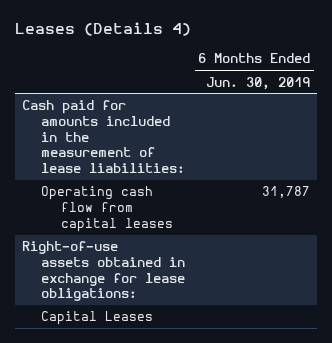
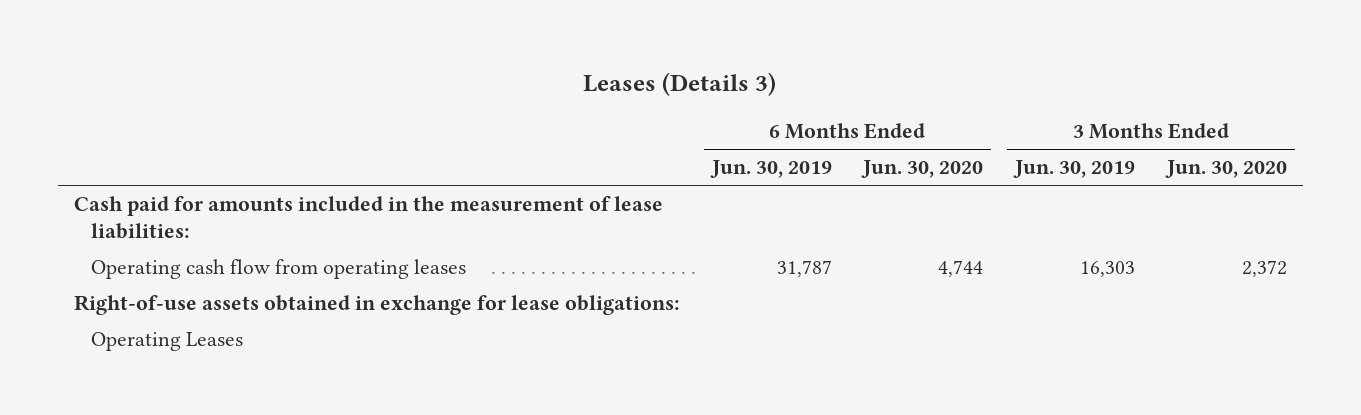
- Leases (Details 4)
+ Leases (Details 3)
- | 6 Months Ended Jun. 30, 2019
+ | 6 Months Ended Jun. 30, 2019 | 6 Months Ended Jun. 30, 2020 | 3 Months Ended Jun. 30, 2019 | 3 Months Ended Jun. 30, 2020
- Operating cash flow from capital leases | 31,787
+ Operating cash flow from operating leases | 31,787 | 4,744 | 16,303 | 2,372
- Capital Leases
+ Operating Leases

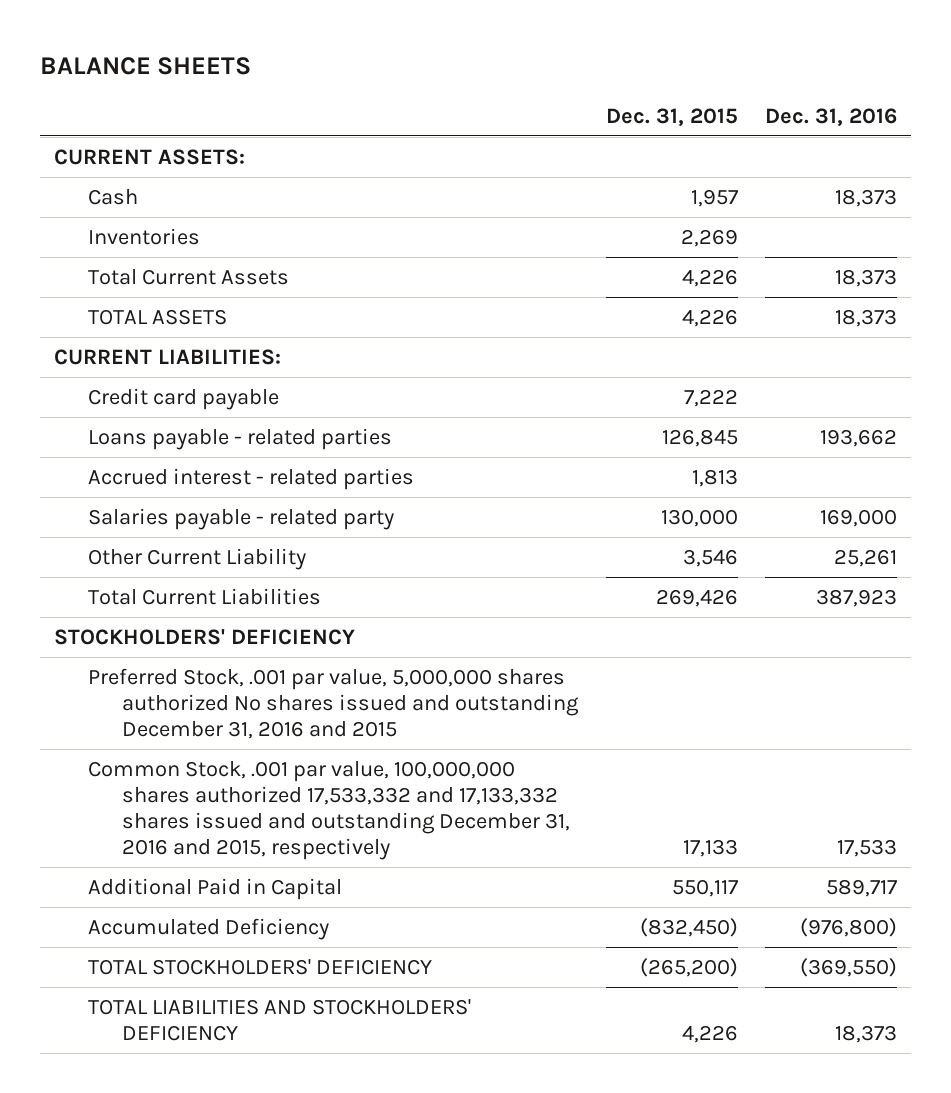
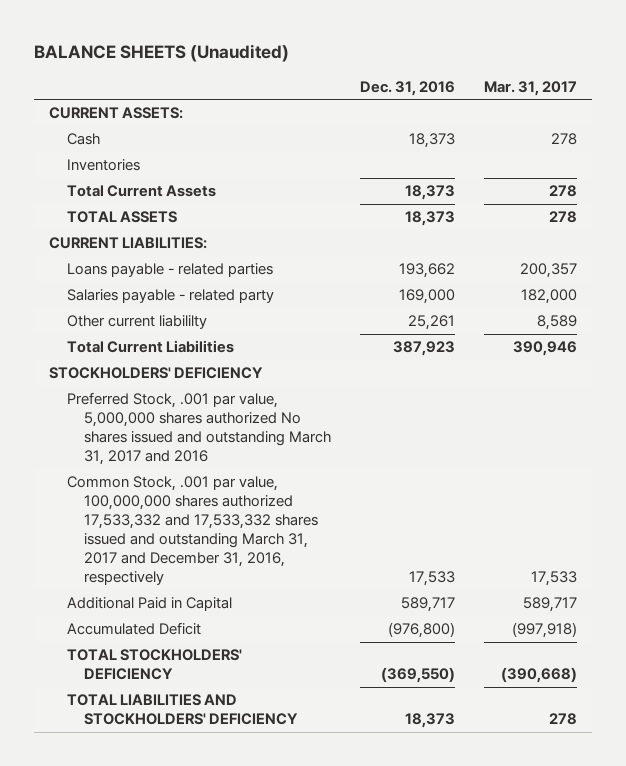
- BALANCE SHEETS
+ BALANCE SHEETS (Unaudited)
- | Dec. 31, 2015 | Dec. 31, 2016
+ | Dec. 31, 2016 | Mar. 31, 2017
- Credit card payable | 7,222 |
- Accrued interest - related parties | 1,813 |
- Other Current Liability | 3,546 | 25,261
+ Other current liabililty | 25,261 | 8,589
- Preferred Stock, .001 par value, 5,000,000 shares authorized No shares issued and outstanding December 31, 2016 and 2015
- Common Stock, .001 par value, 100,000,000 shares authorized 17,533,332 and 17,133,332 shares issued and outstanding December 31, 2016 and 2015, respectively | 17,133 | 17,533
+ Preferred Stock, .001 par value, 5,000,000 shares authorized No shares issued and outstanding March 31, 2017 and 2016
+ Common Stock, .001 par value, 100,000,000 shares authorized 17,533,332 and 17,533,332 shares issued and outstanding March 31, 2017 and December 31, 2016, respectively | 17,533 | 17,533
- Accumulated Deficiency | (832,450) | (976,800)
+ Accumulated Deficit | (976,800) | (997,918)

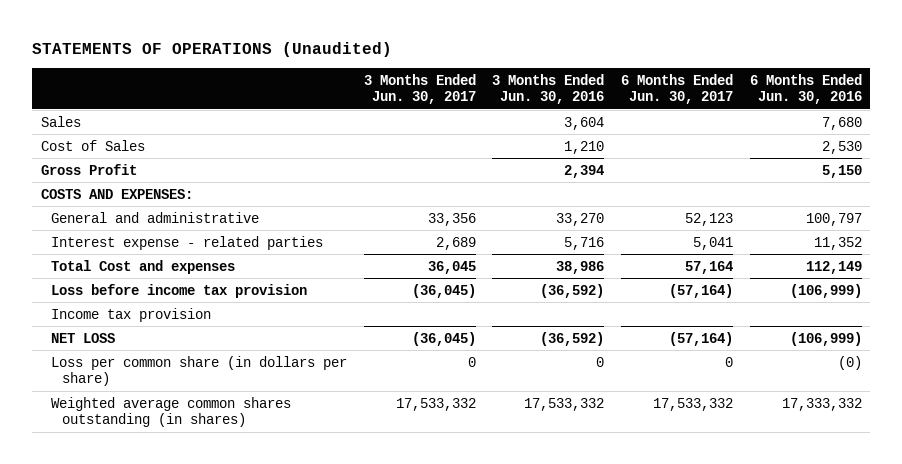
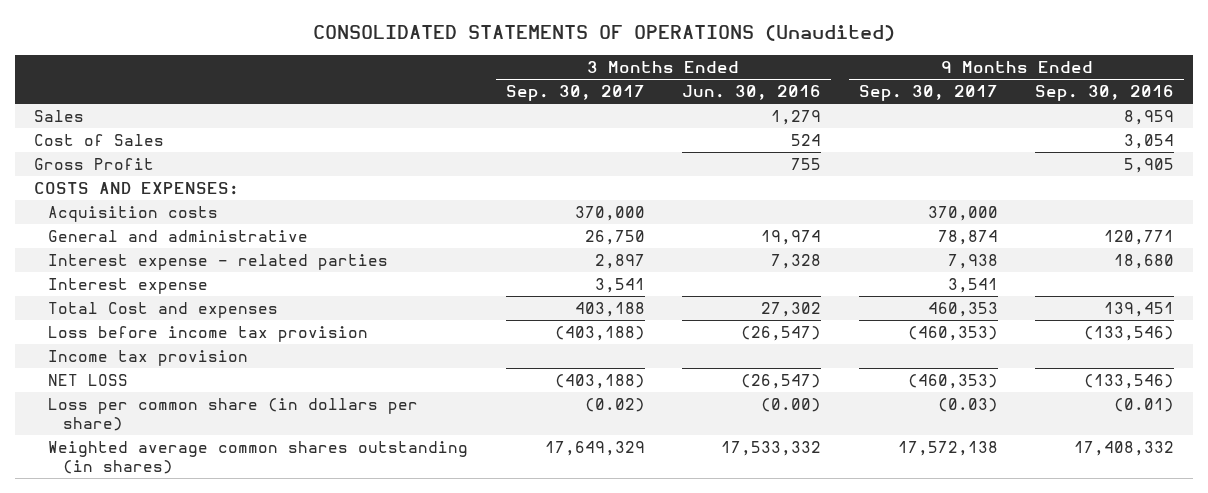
- STATEMENTS OF OPERATIONS (Unaudited)
+ CONSOLIDATED STATEMENTS OF OPERATIONS (Unaudited)
- | 3 Months Ended Jun. 30, 2017 | 3 Months Ended Jun. 30, 2016 | 6 Months Ended Jun. 30, 2017 | 6 Months Ended Jun. 30, 2016
+ | 3 Months Ended Sep. 30, 2017 | 3 Months Ended Jun. 30, 2016 | 9 Months Ended Sep. 30, 2017 | 9 Months Ended Sep. 30, 2016
- Sales | | 3,604 | | 7,680
- Cost of Sales | | 1,210 | | 2,530
- Gross Profit | | 2,394 | | 5,150
+ Sales | | 1,279 | | 8,959
+ Cost of Sales | | 524 | | 3,054
+ Gross Profit | | 755 | | 5,905
- General and administrative | 33,356 | 33,270 | 52,123 | 100,797
- Interest expense - related parties | 2,689 | 5,716 | 5,041 | 11,352
- Total Cost and expenses | 36,045 | 38,986 | 57,164 | 112,149
- Loss before income tax provision | (36,045) | (36,592) | (57,164) | (106,999)
+ Acquisition costs | 370,000 | | 370,000 |
+ General and administrative | 26,750 | 19,974 | 78,874 | 120,771
+ Interest expense - related parties | 2,897 | 7,328 | 7,938 | 18,680
+ Interest expense | 3,541 | | 3,541 |
+ Total Cost and expenses | 403,188 | 27,302 | 460,353 | 139,451
+ Loss before income tax provision | (403,188) | (26,547) | (460,353) | (133,546)
- NET LOSS | (36,045) | (36,592) | (57,164) | (106,999)
- Loss per common share (in dollars per share) | 0 | 0 | 0 | (0)
+ NET LOSS | (403,188) | (26,547) | (460,353) | (133,546)
+ Loss per common share (in dollars per share) | (0.02) | (0.00) | (0.03) | (0.01)

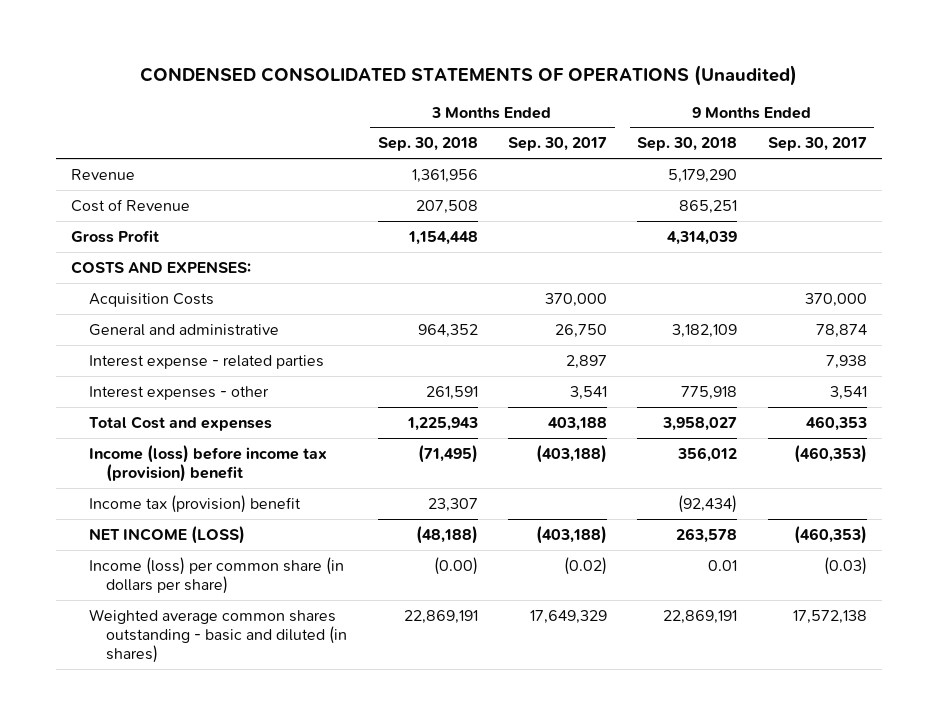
- CONSOLIDATED STATEMENTS OF OPERATIONS (Unaudited)
+ CONDENSED CONSOLIDATED STATEMENTS OF OPERATIONS (Unaudited)
- | 3 Months Ended Sep. 30, 2017 | 3 Months Ended Jun. 30, 2016 | 9 Months Ended Sep. 30, 2017 | 9 Months Ended Sep. 30, 2016
+ | 3 Months Ended Sep. 30, 2018 | 3 Months Ended Sep. 30, 2017 | 9 Months Ended Sep. 30, 2018 | 9 Months Ended Sep. 30, 2017
- Sales | | 1,279 | | 8,959
- Cost of Sales | | 524 | | 3,054
+ Revenue | 1,361,956 | | 5,179,290 |
+ Cost of Revenue | 207,508 | | 865,251 |
- Acquisition costs | 370,000 | | 370,000 |
+ Acquisition Costs | | 370,000 | | 370,000
- Interest expense | 3,541 | | 3,541 |
+ Interest expenses - other | 261,591 | 3,541 | 775,918 | 3,541
- Loss before income tax provision | (403,188) | (26,547) | (460,353) | (133,546)
- Income tax provision
- NET LOSS | (403,188) | (26,547) | (460,353) | (133,546)
- Loss per common share (in dollars per share) | (0.02) | (0.00) | (0.03) | (0.01)
- Weighted average common shares outstanding (in shares) | 17,649,329 | 17,533,332 | 17,572,138 | 17,408,332
+ Income (loss) before income tax (provision) benefit | (71,495) | (403,188) | 356,012 | (460,353)
+ Income tax (provision) benefit | 23,307 | | (92,434) |
+ NET INCOME (LOSS) | (48,188) | (403,188) | 263,578 | (460,353)
+ Income (loss) per common share (in dollars per share) | (0.00) | (0.02) | 0.01 | (0.03)
+ Weighted average common shares outstanding - basic and diluted (in shares) | 22,869,191 | 17,649,329 | 22,869,191 | 17,572,138

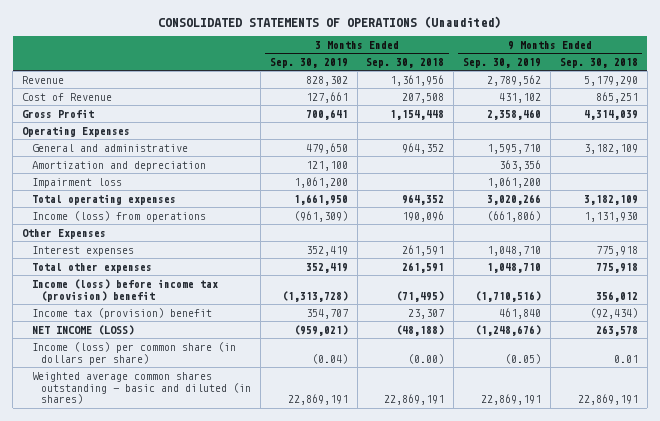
- CONDENSED CONSOLIDATED STATEMENTS OF OPERATIONS (Unaudited)
+ CONSOLIDATED STATEMENTS OF OPERATIONS (Unaudited)
- | 3 Months Ended Sep. 30, 2018 | 3 Months Ended Sep. 30, 2017 | 9 Months Ended Sep. 30, 2018 | 9 Months Ended Sep. 30, 2017
+ | 3 Months Ended Sep. 30, 2019 | 3 Months Ended Sep. 30, 2018 | 9 Months Ended Sep. 30, 2019 | 9 Months Ended Sep. 30, 2018
- COSTS AND EXPENSES:
- Acquisition Costs | | 370,000 | | 370,000
+ Operating Expenses
- Interest expense - related parties | | 2,897 | | 7,938
- Interest expenses - other | 261,591 | 3,541 | 775,918 | 3,541
- Total Cost and expenses | 1,225,943 | 403,188 | 3,958,027 | 460,353
+ Amortization and depreciation | 121,100 | | 363,356 |
+ Impairment loss | 1,061,200 | | 1,061,200 |
+ Total operating expenses | 1,661,950 | 964,352 | 3,020,266 | 3,182,109
+ Income (loss) from operations | (961,309) | 190,096 | (661,806) | 1,131,930
+ Other Expenses
+ Interest expenses | 352,419 | 261,591 | 1,048,710 | 775,918
+ Total other expenses | 352,419 | 261,591 | 1,048,710 | 775,918

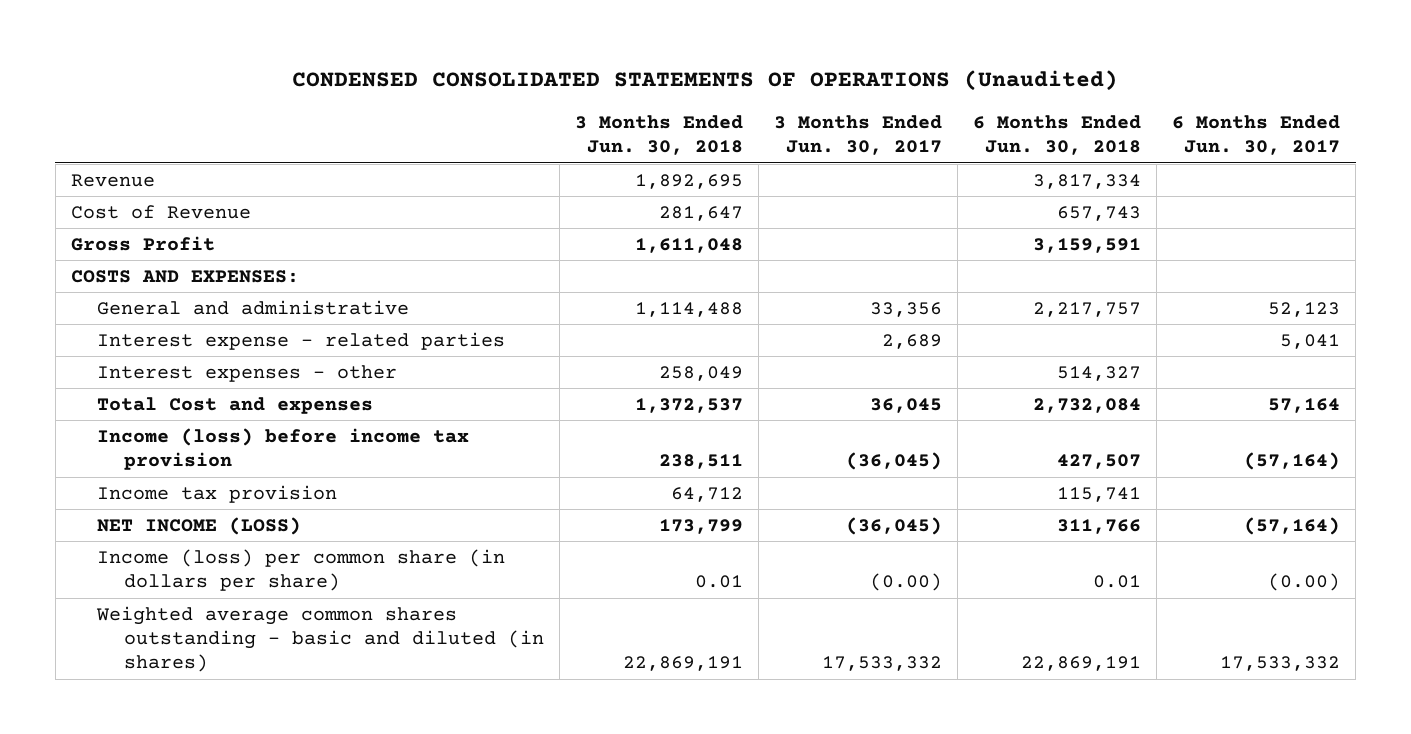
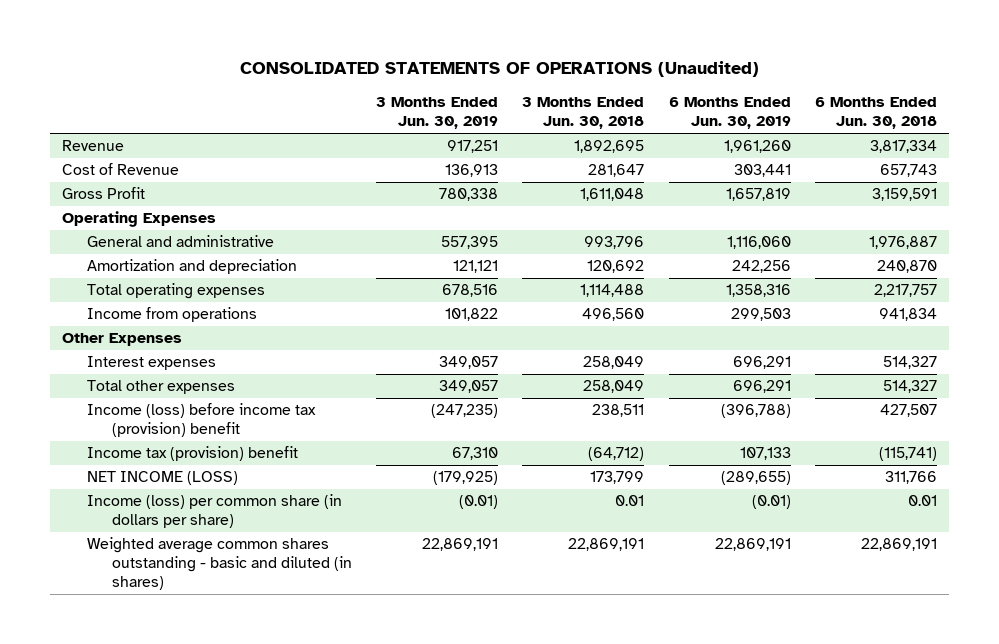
- CONDENSED CONSOLIDATED STATEMENTS OF OPERATIONS (Unaudited)
+ CONSOLIDATED STATEMENTS OF OPERATIONS (Unaudited)
- | 3 Months Ended Jun. 30, 2018 | 3 Months Ended Jun. 30, 2017 | 6 Months Ended Jun. 30, 2018 | 6 Months Ended Jun. 30, 2017
+ | 3 Months Ended Jun. 30, 2019 | 3 Months Ended Jun. 30, 2018 | 6 Months Ended Jun. 30, 2019 | 6 Months Ended Jun. 30, 2018
- COSTS AND EXPENSES:
- General and administrative | 1,114,488 | 33,356 | 2,217,757 | 52,123
- Interest expense - related parties | | 2,689 | | 5,041
- Interest expenses - other | 258,049 | | 514,327 |
- Total Cost and expenses | 1,372,537 | 36,045 | 2,732,084 | 57,164
- Income (loss) before income tax provision | 238,511 | (36,045) | 427,507 | (57,164)
- Income tax provision | 64,712 | | 115,741 |
+ Operating Expenses
+ General and administrative | 557,395 | 993,796 | 1,116,060 | 1,976,887
+ Amortization and depreciation | 121,121 | 120,692 | 242,256 | 240,870
+ Total operating expenses | 678,516 | 1,114,488 | 1,358,316 | 2,217,757
+ Income from operations | 101,822 | 496,560 | 299,503 | 941,834
+ Other Expenses
+ Interest expenses | 349,057 | 258,049 | 696,291 | 514,327
+ Total other expenses | 349,057 | 258,049 | 696,291 | 514,327
+ Income (loss) before income tax (provision) benefit | (247,235) | 238,511 | (396,788) | 427,507
+ Income tax (provision) benefit | 67,310 | (64,712) | 107,133 | (115,741)

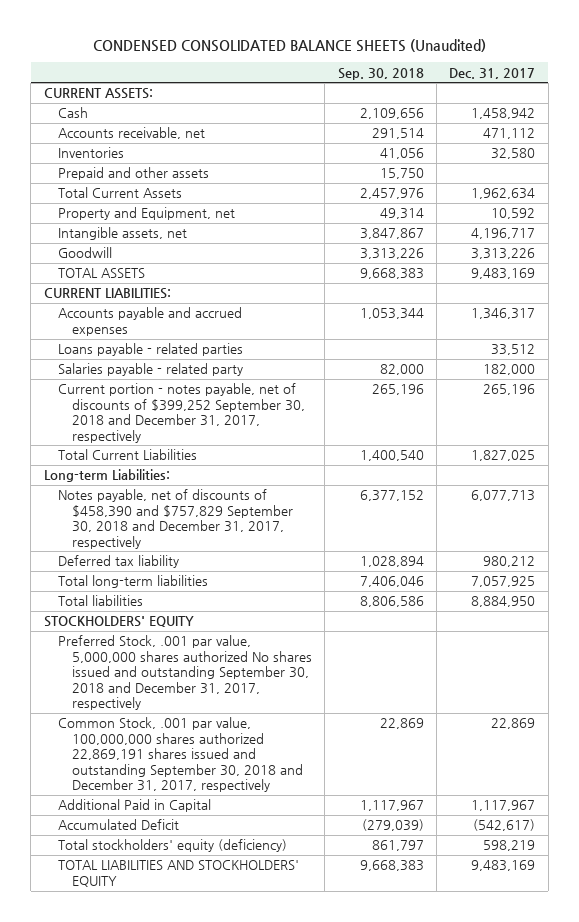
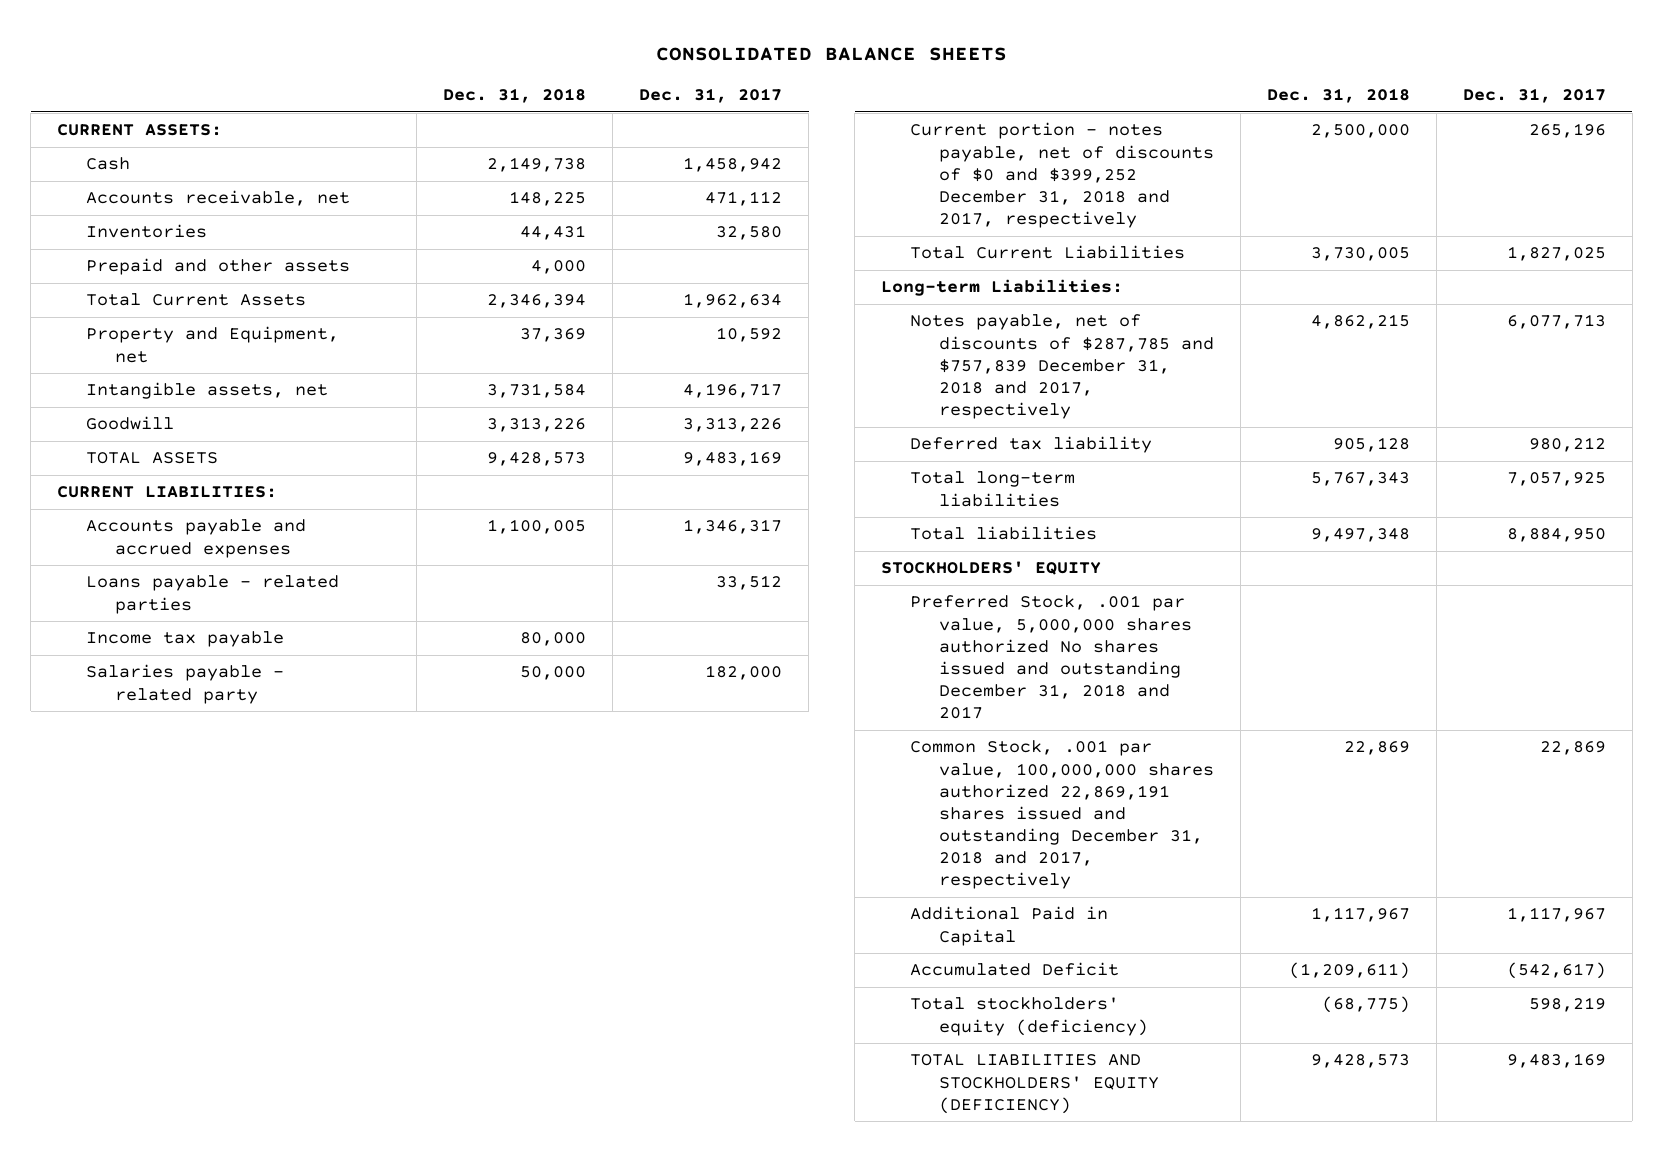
- CONDENSED CONSOLIDATED BALANCE SHEETS (Unaudited)
+ CONSOLIDATED BALANCE SHEETS
- | Sep. 30, 2018 | Dec. 31, 2017
+ | Dec. 31, 2018 | Dec. 31, 2017
+ Income tax payable | 80,000 |
- Current portion - notes payable, net of discounts of $399,252 September 30, 2018 and December 31, 2017, respectively | 265,196 | 265,196
+ Current portion - notes payable, net of discounts of $0 and $399,252 December 31, 2018 and 2017, respectively | 2,500,000 | 265,196
- Notes payable, net of discounts of $458,390 and $757,829 September 30, 2018 and December 31, 2017, respectively | 6,377,152 | 6,077,713
+ Notes payable, net of discounts of $287,785 and $757,839 December 31, 2018 and 2017, respectively | 4,862,215 | 6,077,713
- Preferred Stock, .001 par value, 5,000,000 shares authorized No shares issued and outstanding September 30, 2018 and December 31, 2017, respectively
- Common Stock, .001 par value, 100,000,000 shares authorized 22,869,191 shares issued and outstanding September 30, 2018 and December 31, 2017, respectively | 22,869 | 22,869
+ Preferred Stock, .001 par value, 5,000,000 shares authorized No shares issued and outstanding December 31, 2018 and 2017
+ Common Stock, .001 par value, 100,000,000 shares authorized 22,869,191 shares issued and outstanding December 31, 2018 and 2017, respectively | 22,869 | 22,869
- TOTAL LIABILITIES AND STOCKHOLDERS' EQUITY | 9,668,383 | 9,483,169
+ TOTAL LIABILITIES AND STOCKHOLDERS' EQUITY (DEFICIENCY) | 9,428,573 | 9,483,169

